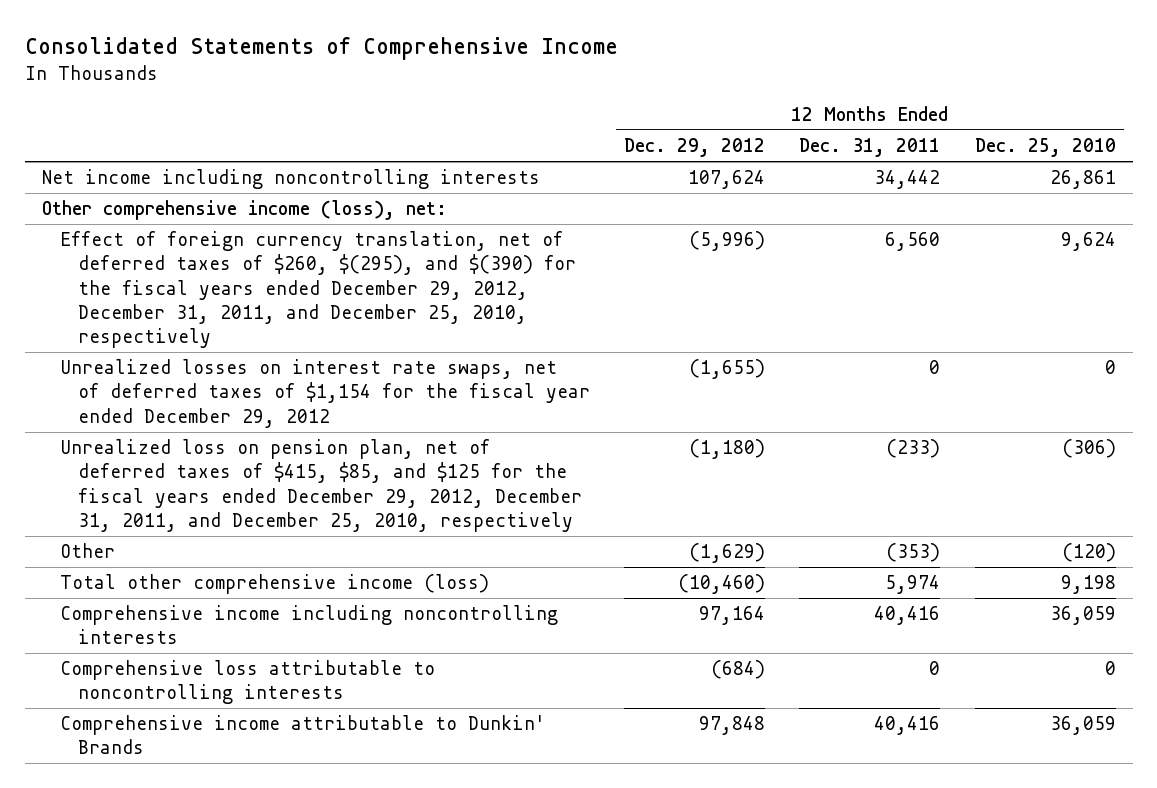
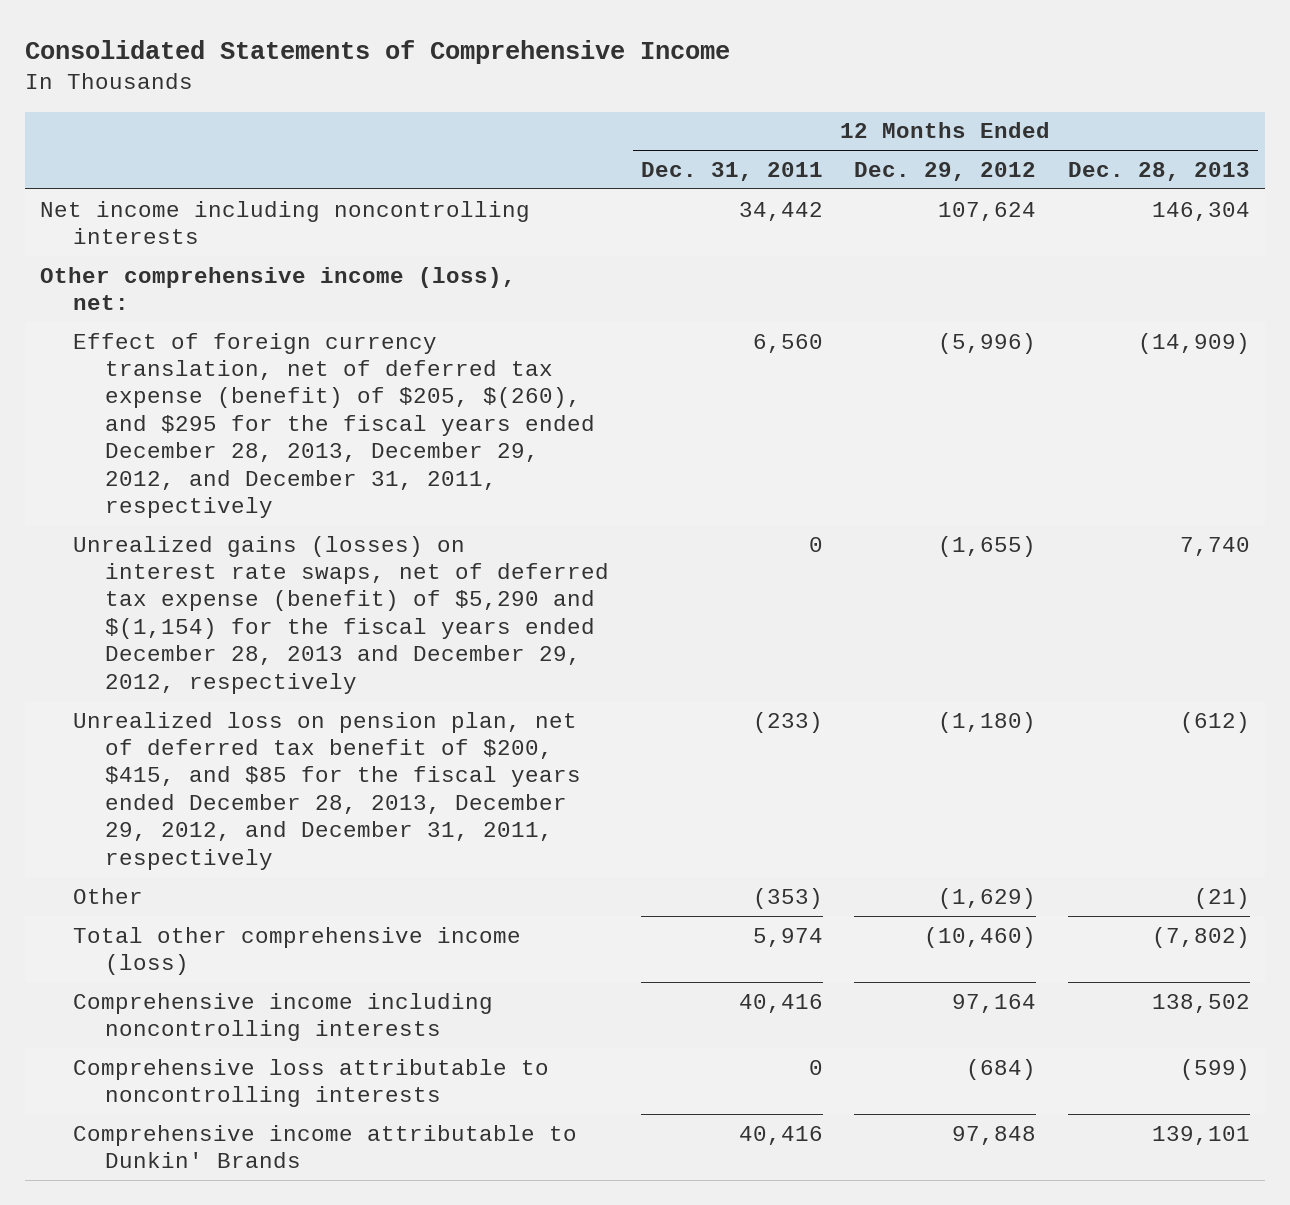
- | 12 Months Ended Dec. 29, 2012 | 12 Months Ended Dec. 31, 2011 | 12 Months Ended Dec. 25, 2010
+ | 12 Months Ended Dec. 31, 2011 | 12 Months Ended Dec. 29, 2012 | 12 Months Ended Dec. 28, 2013
- Effect of foreign currency translation, net of deferred taxes of $260, $(295), and $(390) for the fiscal years ended December 29, 2012, December 31, 2011, and December 25, 2010, respectively | (5,996) | 6,560 | 9,624
- Unrealized losses on interest rate swaps, net of deferred taxes of $1,154 for the fiscal year ended December 29, 2012 | (1,655) | 0 | 0
- Unrealized loss on pension plan, net of deferred taxes of $415, $85, and $125 for the fiscal years ended December 29, 2012, December 31, 2011, and December 25, 2010, respectively | (1,180) | (233) | (306)
+ Effect of foreign currency translation, net of deferred tax expense (benefit) of $205, $(260), and $295 for the fiscal years ended December 28, 2013, December 29, 2012, and December 31, 2011, respectively | 6,560 | (5,996) | (14,909)
+ Unrealized gains (losses) on interest rate swaps, net of deferred tax expense (benefit) of $5,290 and $(1,154) for the fiscal years ended December 28, 2013 and December 29, 2012, respectively | 0 | (1,655) | 7,740
+ Unrealized loss on pension plan, net of deferred tax benefit of $200, $415, and $85 for the fiscal years ended December 28, 2013, December 29, 2012, and December 31, 2011, respectively | (233) | (1,180) | (612)

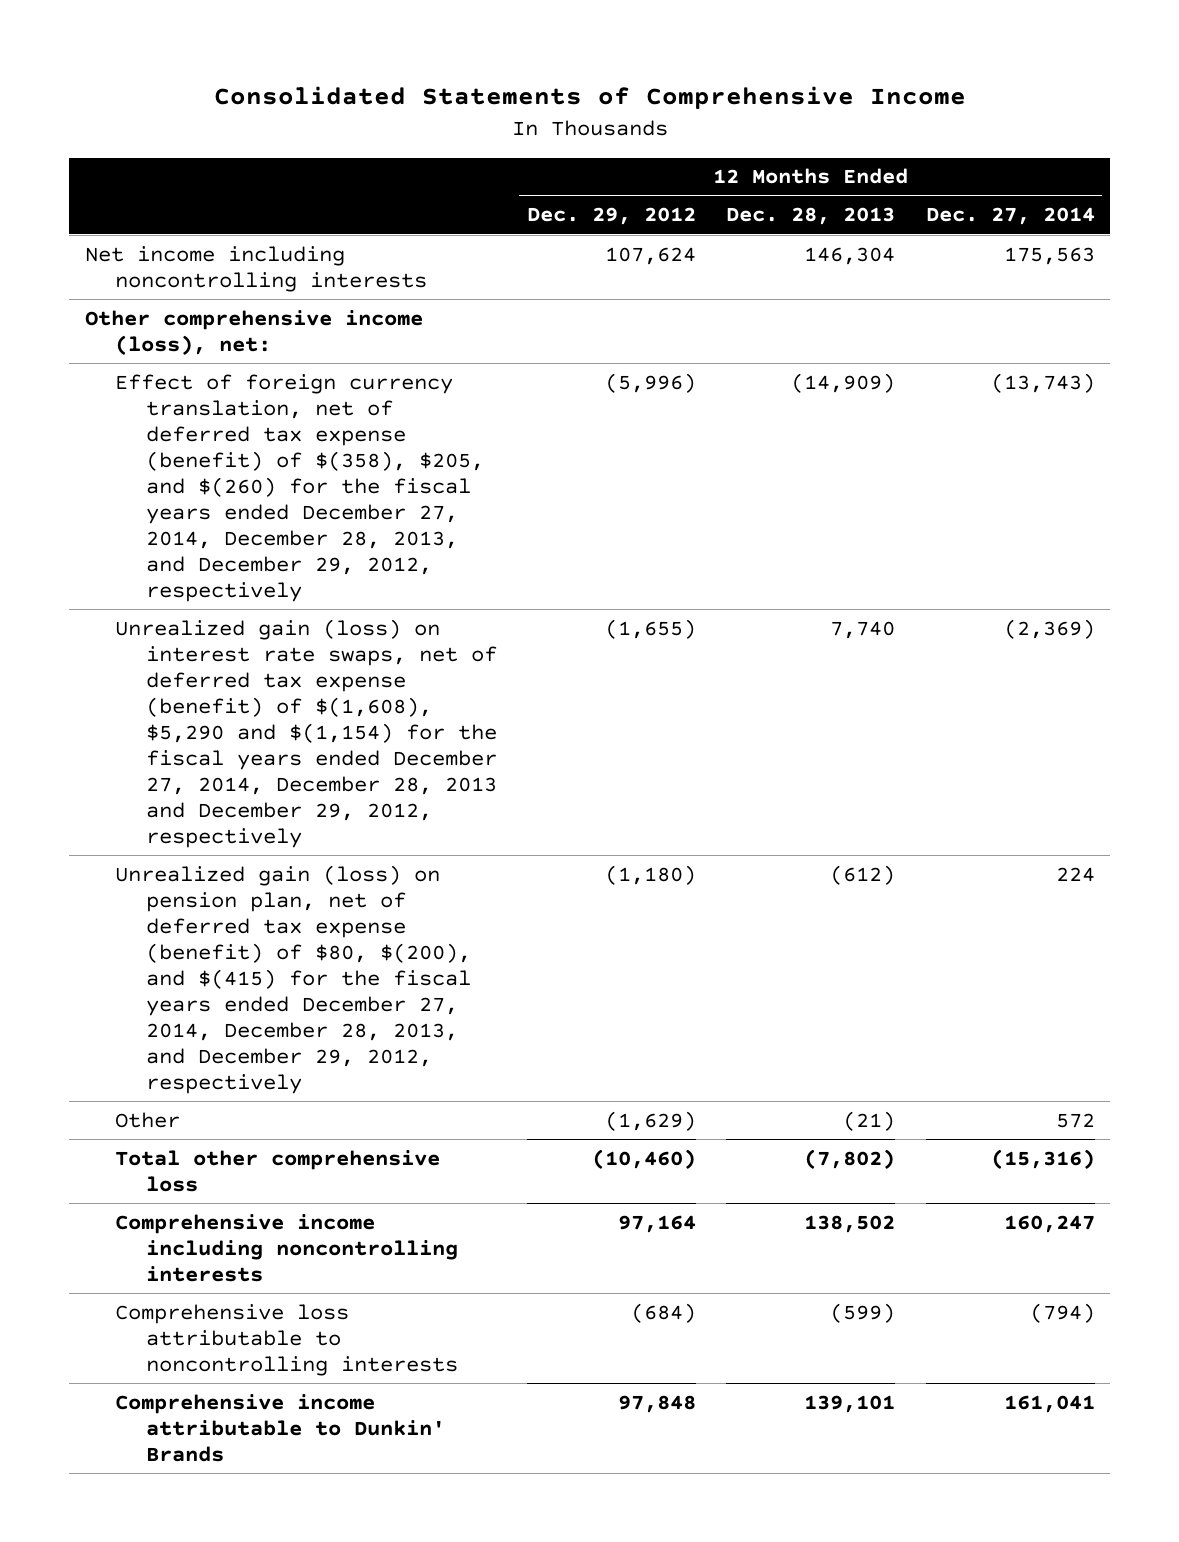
- | 12 Months Ended Dec. 31, 2011 | 12 Months Ended Dec. 29, 2012 | 12 Months Ended Dec. 28, 2013
+ | 12 Months Ended Dec. 29, 2012 | 12 Months Ended Dec. 28, 2013 | 12 Months Ended Dec. 27, 2014
- Effect of foreign currency translation, net of deferred tax expense (benefit) of $205, $(260), and $295 for the fiscal years ended December 28, 2013, December 29, 2012, and December 31, 2011, respectively | 6,560 | (5,996) | (14,909)
- Unrealized gains (losses) on interest rate swaps, net of deferred tax expense (benefit) of $5,290 and $(1,154) for the fiscal years ended December 28, 2013 and December 29, 2012, respectively | 0 | (1,655) | 7,740
- Unrealized loss on pension plan, net of deferred tax benefit of $200, $415, and $85 for the fiscal years ended December 28, 2013, December 29, 2012, and December 31, 2011, respectively | (233) | (1,180) | (612)
+ Effect of foreign currency translation, net of deferred tax expense (benefit) of $(358), $205, and $(260) for the fiscal years ended December 27, 2014, December 28, 2013, and December 29, 2012, respectively | (5,996) | (14,909) | (13,743)
+ Unrealized gain (loss) on interest rate swaps, net of deferred tax expense (benefit) of $(1,608), $5,290 and $(1,154) for the fiscal years ended December 27, 2014, December 28, 2013 and December 29, 2012, respectively | (1,655) | 7,740 | (2,369)
+ Unrealized gain (loss) on pension plan, net of deferred tax expense (benefit) of $80, $(200), and $(415) for the fiscal years ended December 27, 2014, December 28, 2013, and December 29, 2012, respectively | (1,180) | (612) | 224
- Total other comprehensive income (loss) | 5,974 | (10,460) | (7,802)
+ Total other comprehensive loss | (10,460) | (7,802) | (15,316)

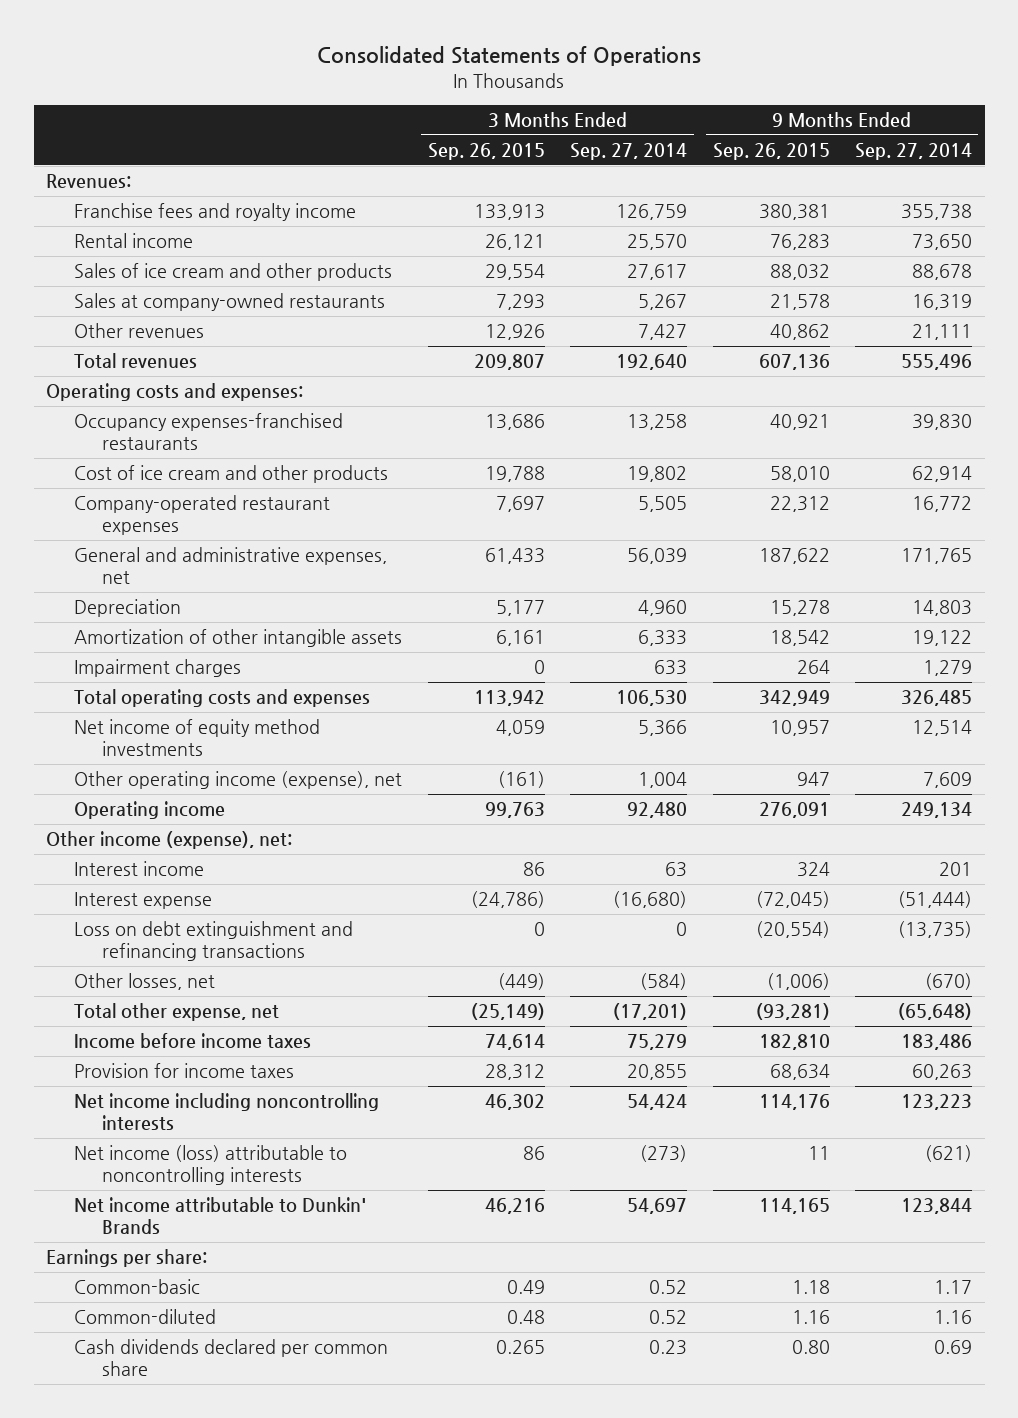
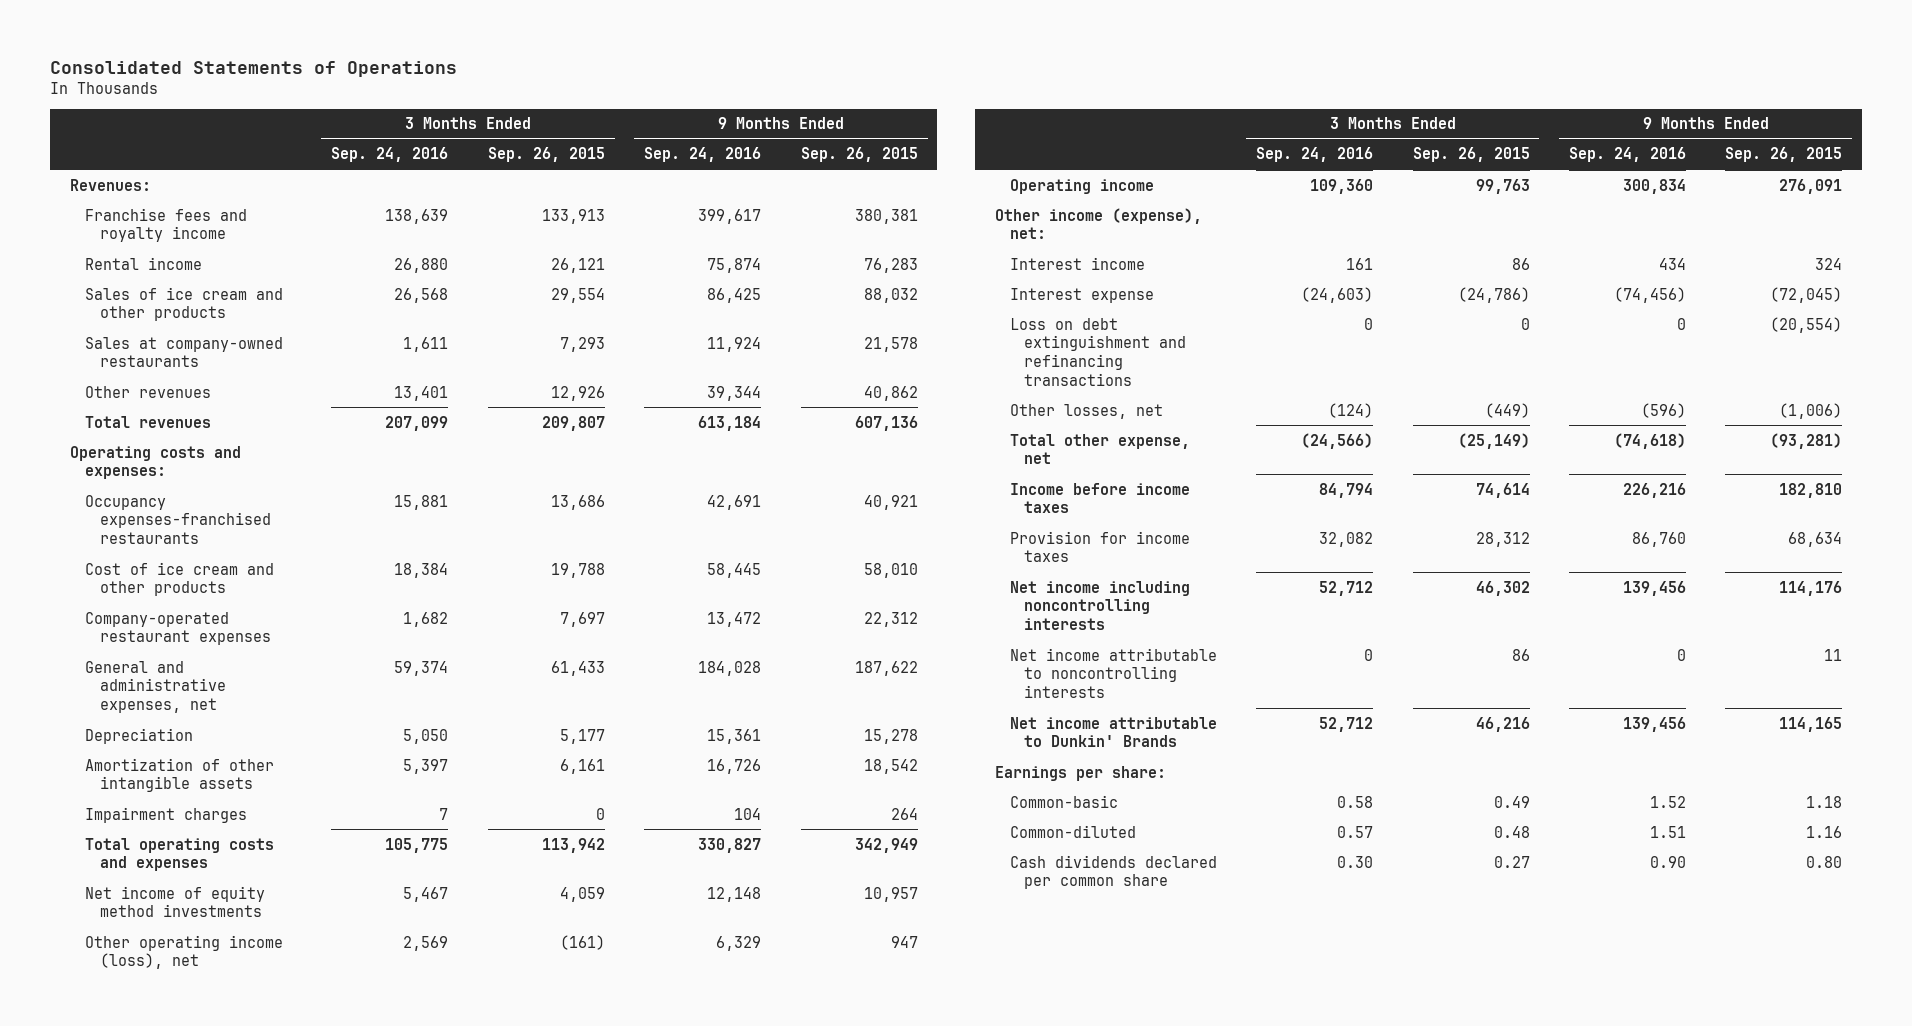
- | 3 Months Ended Sep. 26, 2015 | 3 Months Ended Sep. 27, 2014 | 9 Months Ended Sep. 26, 2015 | 9 Months Ended Sep. 27, 2014
+ | 3 Months Ended Sep. 24, 2016 | 3 Months Ended Sep. 26, 2015 | 9 Months Ended Sep. 24, 2016 | 9 Months Ended Sep. 26, 2015
- Other operating income (expense), net | (161) | 1,004 | 947 | 7,609
+ Other operating income (loss), net | 2,569 | (161) | 6,329 | 947
- Net income (loss) attributable to noncontrolling interests | 86 | (273) | 11 | (621)
+ Net income attributable to noncontrolling interests | 0 | 86 | 0 | 11
- Cash dividends declared per common share | 0.265 | 0.23 | 0.80 | 0.69
+ Cash dividends declared per common share | 0.30 | 0.27 | 0.90 | 0.80

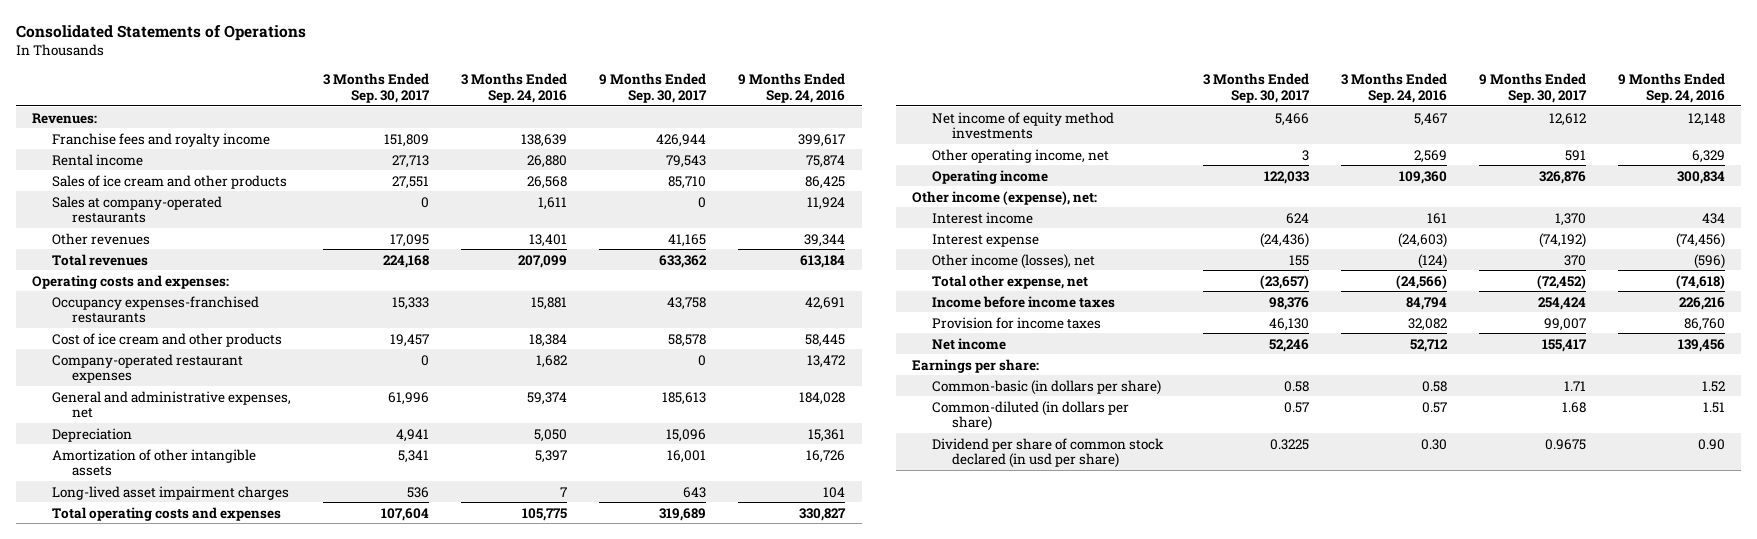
- | 3 Months Ended Sep. 24, 2016 | 3 Months Ended Sep. 26, 2015 | 9 Months Ended Sep. 24, 2016 | 9 Months Ended Sep. 26, 2015
+ | 3 Months Ended Sep. 30, 2017 | 3 Months Ended Sep. 24, 2016 | 9 Months Ended Sep. 30, 2017 | 9 Months Ended Sep. 24, 2016
- Sales at company-owned restaurants | 1,611 | 7,293 | 11,924 | 21,578
+ Sales at company-operated restaurants | 0 | 1,611 | 0 | 11,924
- Impairment charges | 7 | 0 | 104 | 264
+ Long-lived asset impairment charges | 536 | 7 | 643 | 104
- Other operating income (loss), net | 2,569 | (161) | 6,329 | 947
+ Other operating income, net | 3 | 2,569 | 591 | 6,329
- Loss on debt extinguishment and refinancing transactions | 0 | 0 | 0 | (20,554)
- Other losses, net | (124) | (449) | (596) | (1,006)
+ Other income (losses), net | 155 | (124) | 370 | (596)
- Net income including noncontrolling interests | 52,712 | 46,302 | 139,456 | 114,176
- Net income attributable to noncontrolling interests | 0 | 86 | 0 | 11
- Net income attributable to Dunkin' Brands | 52,712 | 46,216 | 139,456 | 114,165
+ Net income | 52,246 | 52,712 | 155,417 | 139,456
- Common-basic | 0.58 | 0.49 | 1.52 | 1.18
- Common-diluted | 0.57 | 0.48 | 1.51 | 1.16
- Cash dividends declared per common share | 0.30 | 0.27 | 0.90 | 0.80
+ Common-basic (in dollars per share) | 0.58 | 0.58 | 1.71 | 1.52
+ Common-diluted (in dollars per share) | 0.57 | 0.57 | 1.68 | 1.51
+ Dividend per share of common stock declared (in usd per share) | 0.3225 | 0.30 | 0.9675 | 0.90

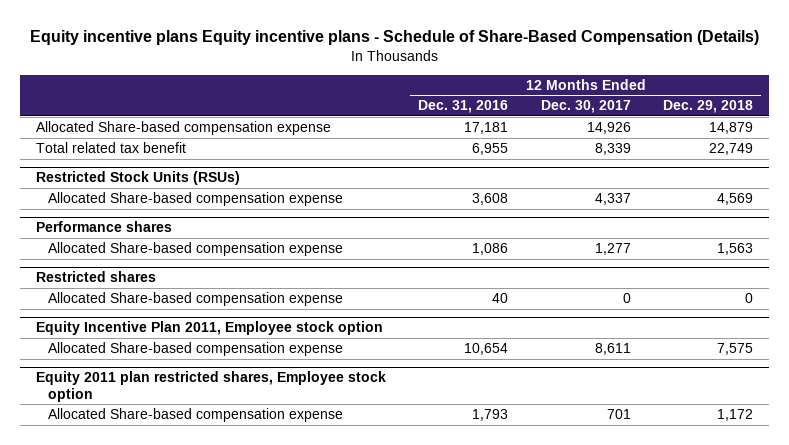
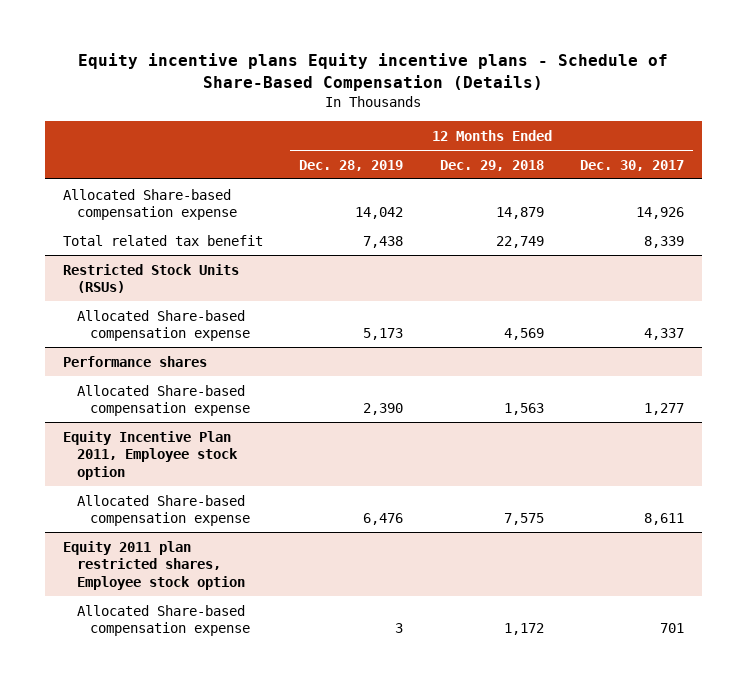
- | 12 Months Ended Dec. 31, 2016 | 12 Months Ended Dec. 30, 2017 | 12 Months Ended Dec. 29, 2018
+ | 12 Months Ended Dec. 28, 2019 | 12 Months Ended Dec. 29, 2018 | 12 Months Ended Dec. 30, 2017
- Restricted shares
- Allocated Share-based compensation expense | 40 | 0 | 0

